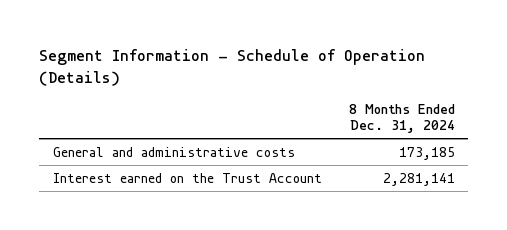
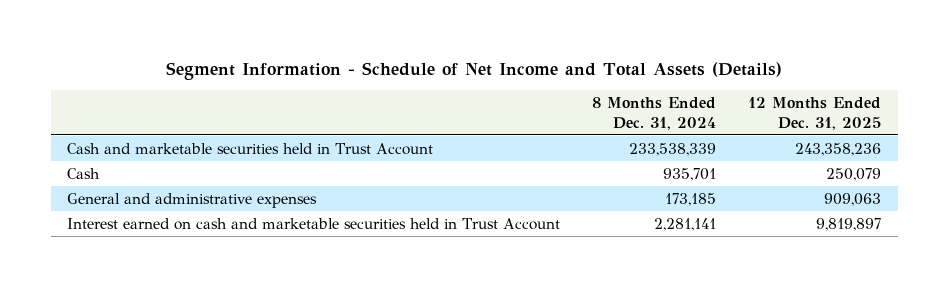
- Segment Information - Schedule of Operation (Details)
+ Segment Information - Schedule of Net Income and Total Assets (Details)
- | 8 Months Ended Dec. 31, 2024
+ | 8 Months Ended Dec. 31, 2024 | 12 Months Ended Dec. 31, 2025
- General and administrative costs | 173,185
- Interest earned on the Trust Account | 2,281,141
+ Cash and marketable securities held in Trust Account | 233,538,339 | 243,358,236
+ Cash | 935,701 | 250,079
+ General and administrative expenses | 173,185 | 909,063
+ Interest earned on cash and marketable securities held in Trust Account | 2,281,141 | 9,819,897

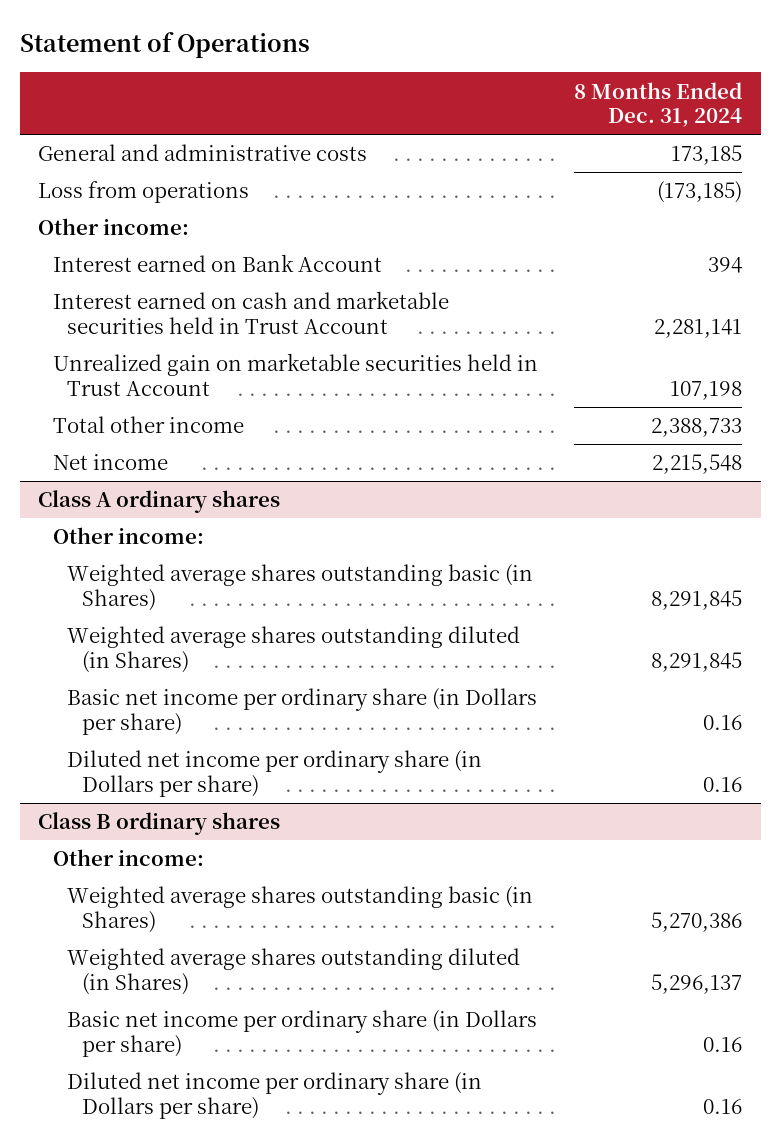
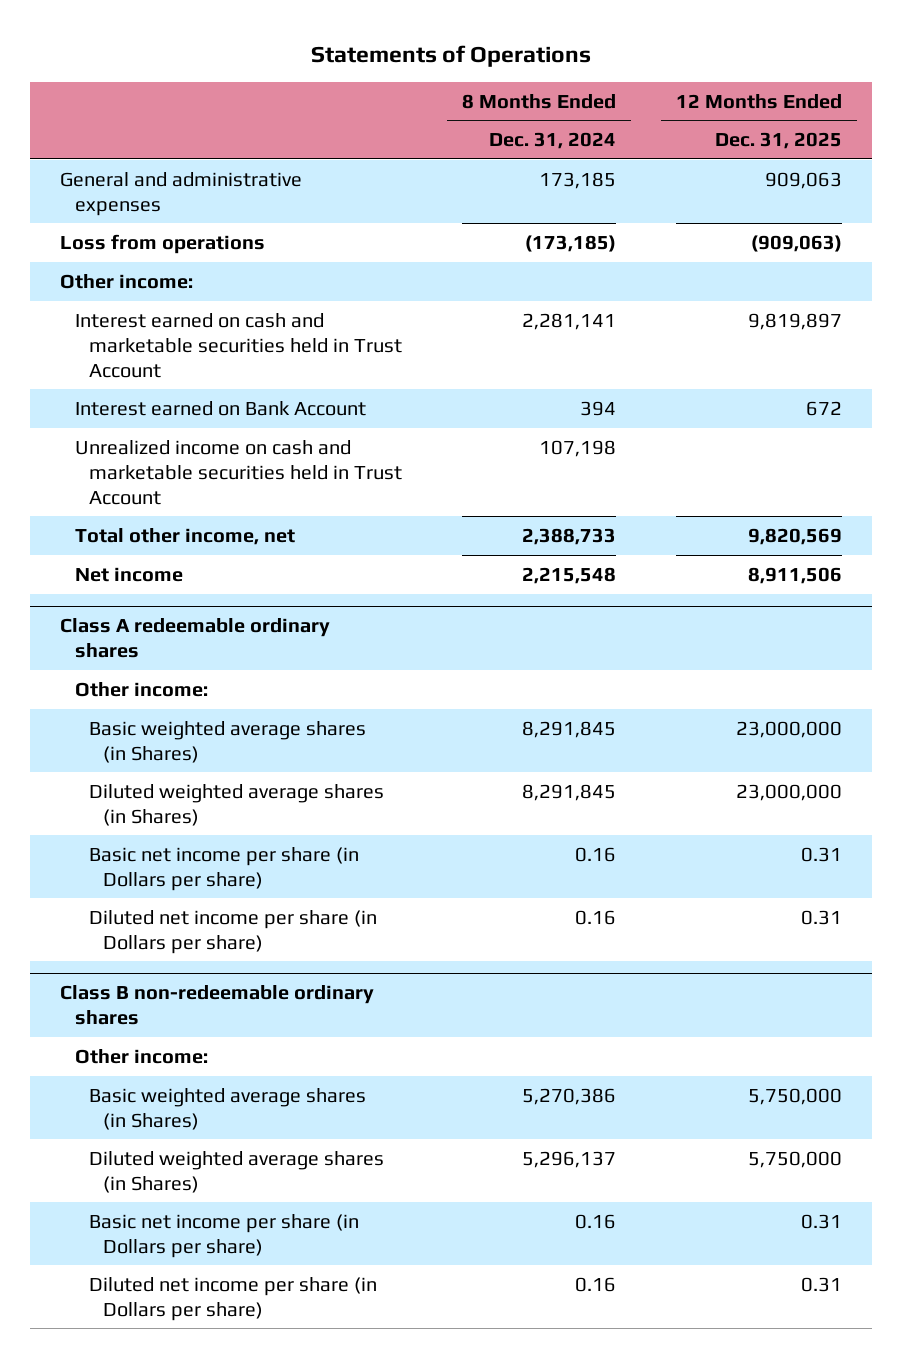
- Statement of Operations
+ Statements of Operations
- | 8 Months Ended Dec. 31, 2024
+ | 8 Months Ended Dec. 31, 2024 | 12 Months Ended Dec. 31, 2025
- General and administrative costs | 173,185
+ General and administrative expenses | 173,185 | 909,063
- Unrealized gain on marketable securities held in Trust Account | 107,198
- Total other income | 2,388,733
moved down: Interest earned on Bank Account | 394 | 672
+ Unrealized income on cash and marketable securities held in Trust Account | 107,198 |
+ Total other income, net | 2,388,733 | 9,820,569
- Class A ordinary shares
+ Class A redeemable ordinary shares
- Weighted average shares outstanding basic (in Shares) | 8,291,845
- Weighted average shares outstanding diluted (in Shares) | 8,291,845
- Basic net income per ordinary share (in Dollars per share) | 0.16
- Diluted net income per ordinary share (in Dollars per share) | 0.16
- Class B ordinary shares
+ Basic weighted average shares (in Shares) | 8,291,845 | 23,000,000
+ Diluted weighted average shares (in Shares) | 8,291,845 | 23,000,000
+ Basic net income per share (in Dollars per share) | 0.16 | 0.31
+ Diluted net income per share (in Dollars per share) | 0.16 | 0.31
+ Class B non-redeemable ordinary shares
- Weighted average shares outstanding basic (in Shares) | 5,270,386
- Weighted average shares outstanding diluted (in Shares) | 5,296,137
- Basic net income per ordinary share (in Dollars per share) | 0.16
- Diluted net income per ordinary share (in Dollars per share) | 0.16
+ Basic weighted average shares (in Shares) | 5,270,386 | 5,750,000
+ Diluted weighted average shares (in Shares) | 5,296,137 | 5,750,000
+ Basic net income per share (in Dollars per share) | 0.16 | 0.31
+ Diluted net income per share (in Dollars per share) | 0.16 | 0.31

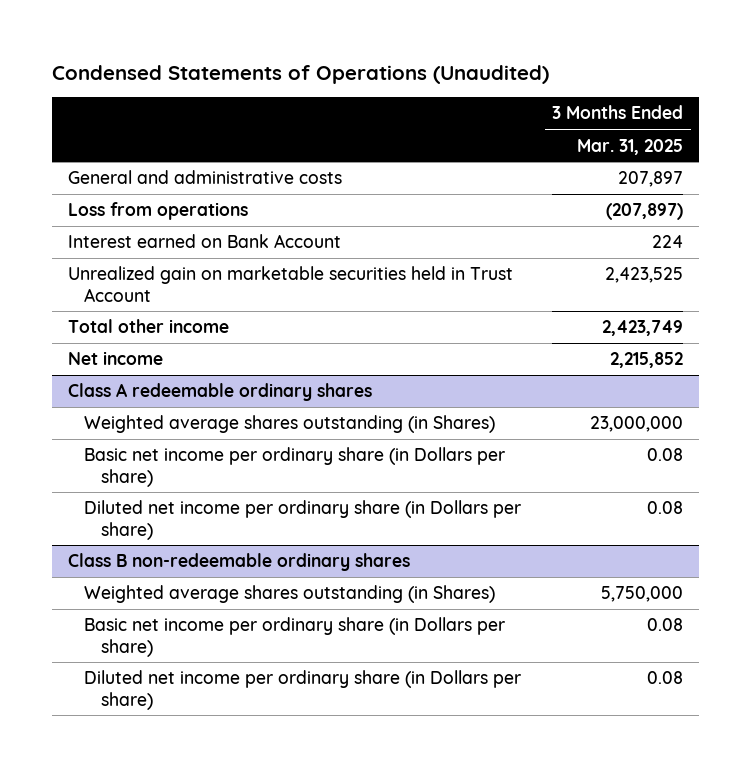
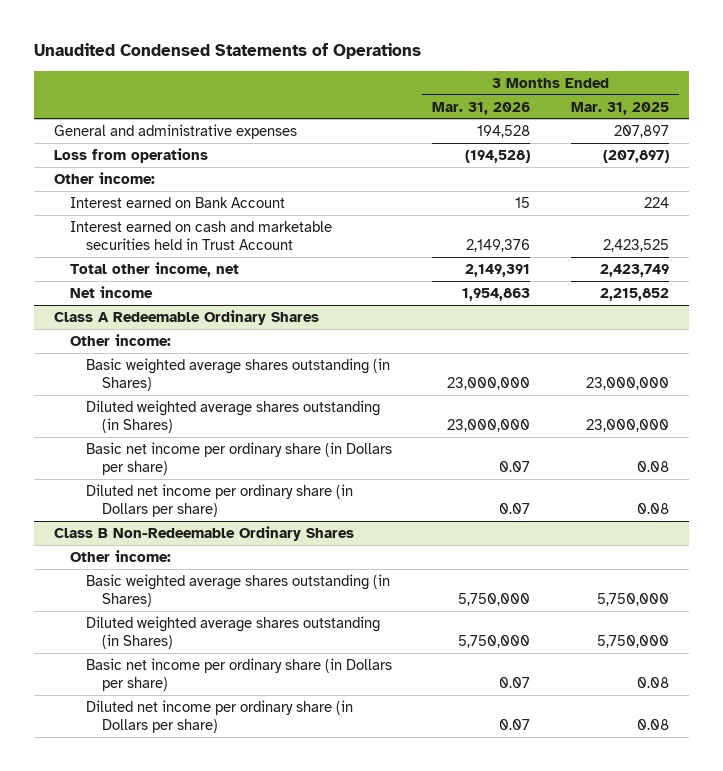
- Condensed Statements of Operations (Unaudited)
+ Unaudited Condensed Statements of Operations
- | 3 Months Ended Mar. 31, 2025
+ | 3 Months Ended Mar. 31, 2026 | 3 Months Ended Mar. 31, 2025
- General and administrative costs | 207,897
+ General and administrative expenses | 194,528 | 207,897
+ Other income:
- Unrealized gain on marketable securities held in Trust Account | 2,423,525
- Total other income | 2,423,749
+ Interest earned on cash and marketable securities held in Trust Account | 2,149,376 | 2,423,525
+ Total other income, net | 2,149,391 | 2,423,749
- Class A redeemable ordinary shares
- Weighted average shares outstanding (in Shares) | 23,000,000
+ Class A Redeemable Ordinary Shares
+ Other income:
+ Basic weighted average shares outstanding (in Shares) | 23,000,000 | 23,000,000
+ Diluted weighted average shares outstanding (in Shares) | 23,000,000 | 23,000,000
- Class B non-redeemable ordinary shares
- Weighted average shares outstanding (in Shares) | 5,750,000
+ Class B Non-Redeemable Ordinary Shares
+ Other income:
+ Basic weighted average shares outstanding (in Shares) | 5,750,000 | 5,750,000
+ Diluted weighted average shares outstanding (in Shares) | 5,750,000 | 5,750,000

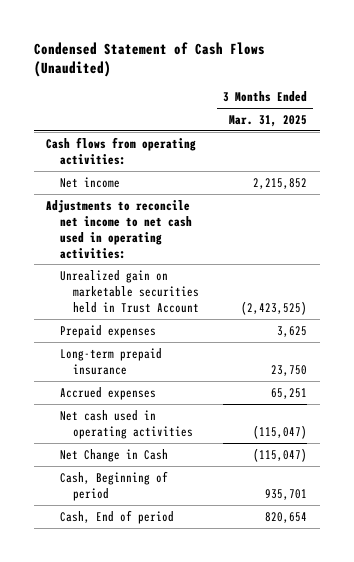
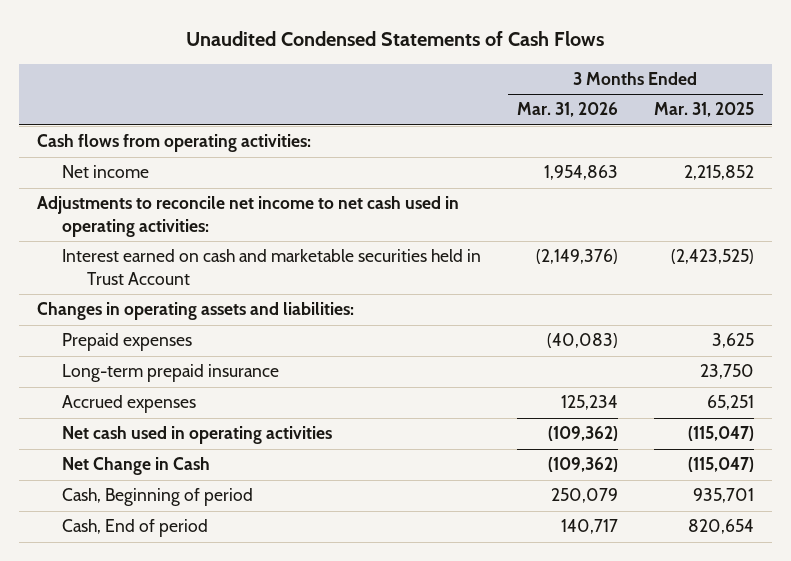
- Condensed Statement of Cash Flows (Unaudited)
+ Unaudited Condensed Statements of Cash Flows
- | 3 Months Ended Mar. 31, 2025
+ | 3 Months Ended Mar. 31, 2026 | 3 Months Ended Mar. 31, 2025
- Unrealized gain on marketable securities held in Trust Account | (2,423,525)
+ Interest earned on cash and marketable securities held in Trust Account | (2,149,376) | (2,423,525)
+ Changes in operating assets and liabilities:

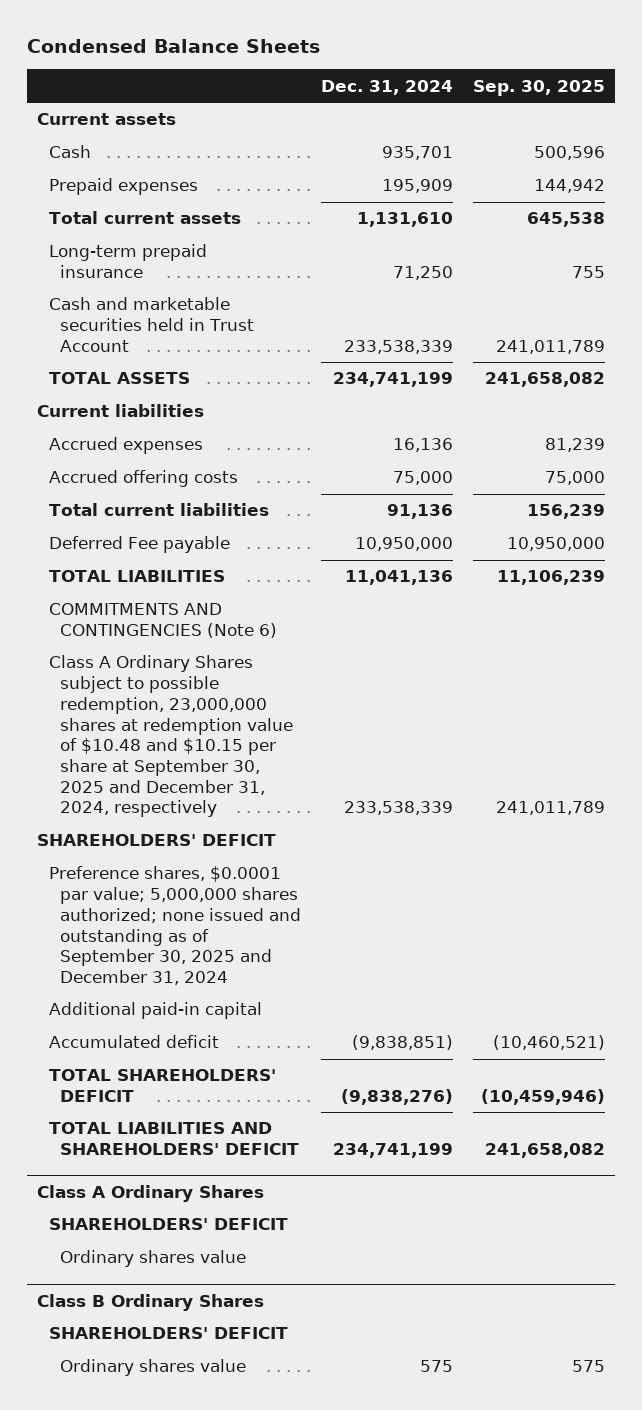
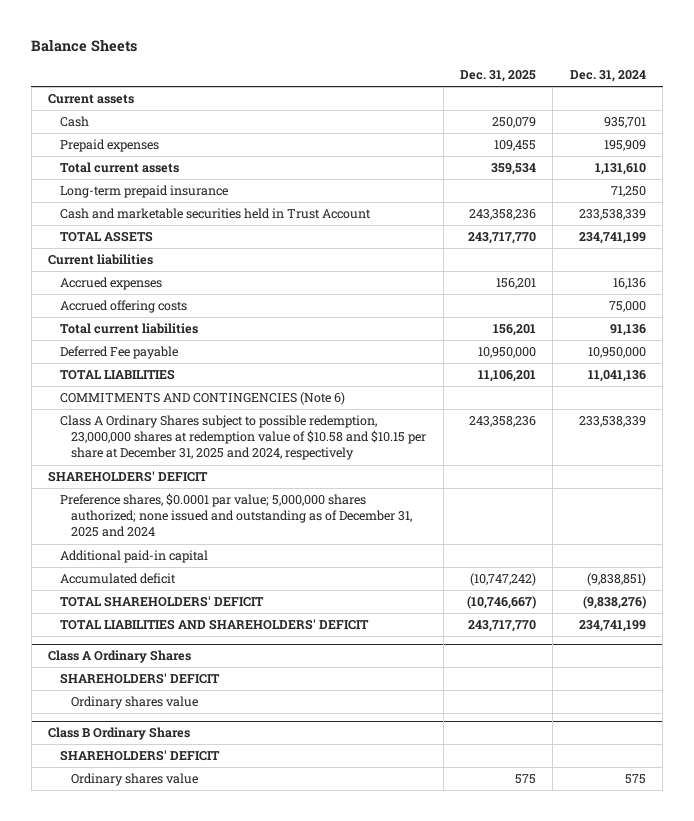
- Condensed Balance Sheets
+ Balance Sheets
- | Dec. 31, 2024 | Sep. 30, 2025
+ | Dec. 31, 2025 | Dec. 31, 2024
- Class A Ordinary Shares subject to possible redemption, 23,000,000 shares at redemption value of $10.48 and $10.15 per share at September 30, 2025 and December 31, 2024, respectively | 233,538,339 | 241,011,789
+ Class A Ordinary Shares subject to possible redemption, 23,000,000 shares at redemption value of $10.58 and $10.15 per share at December 31, 2025 and 2024, respectively | 243,358,236 | 233,538,339
- Preference shares, $0.0001 par value; 5,000,000 shares authorized; none issued and outstanding as of September 30, 2025 and December 31, 2024
+ Preference shares, $0.0001 par value; 5,000,000 shares authorized; none issued and outstanding as of December 31, 2025 and 2024

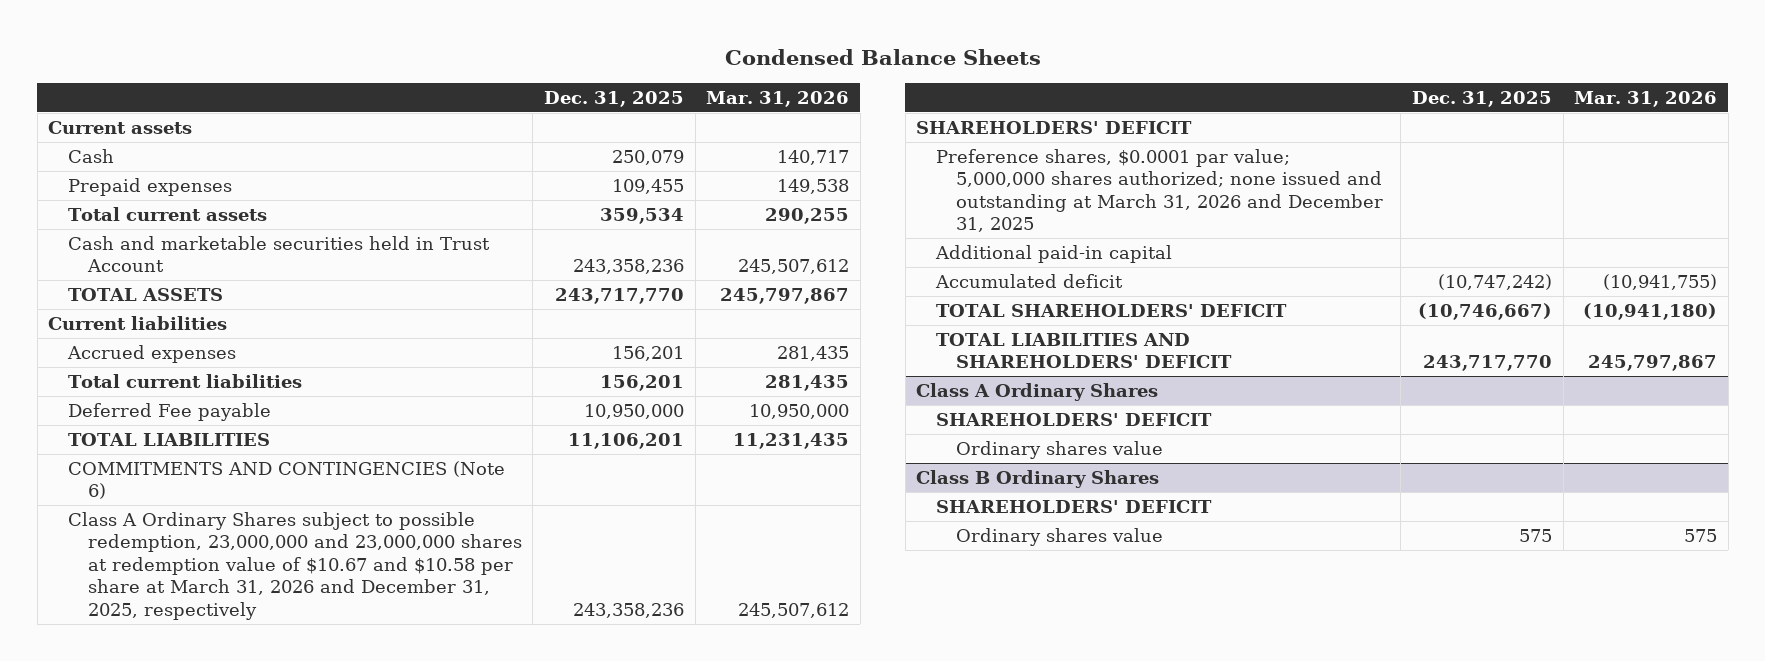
- Balance Sheets
+ Condensed Balance Sheets
- | Dec. 31, 2025 | Dec. 31, 2024
+ | Dec. 31, 2025 | Mar. 31, 2026
- Long-term prepaid insurance | | 71,250
- Accrued offering costs | | 75,000
- Class A Ordinary Shares subject to possible redemption, 23,000,000 shares at redemption value of $10.58 and $10.15 per share at December 31, 2025 and 2024, respectively | 243,358,236 | 233,538,339
+ Class A Ordinary Shares subject to possible redemption, 23,000,000 and 23,000,000 shares at redemption value of $10.67 and $10.58 per share at March 31, 2026 and December 31, 2025, respectively | 243,358,236 | 245,507,612
- Preference shares, $0.0001 par value; 5,000,000 shares authorized; none issued and outstanding as of December 31, 2025 and 2024
+ Preference shares, $0.0001 par value; 5,000,000 shares authorized; none issued and outstanding at March 31, 2026 and December 31, 2025

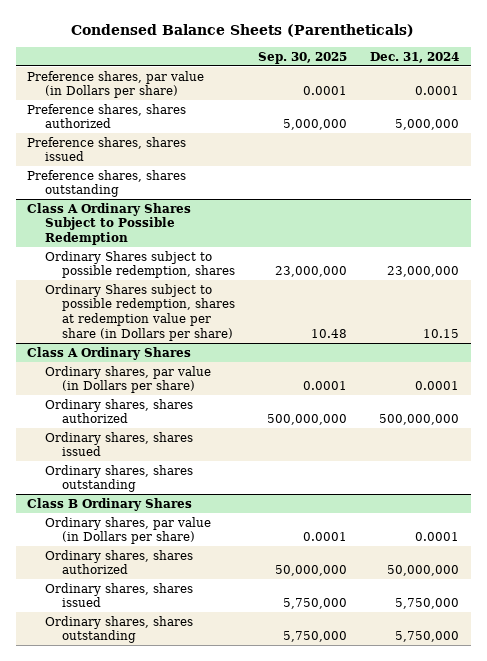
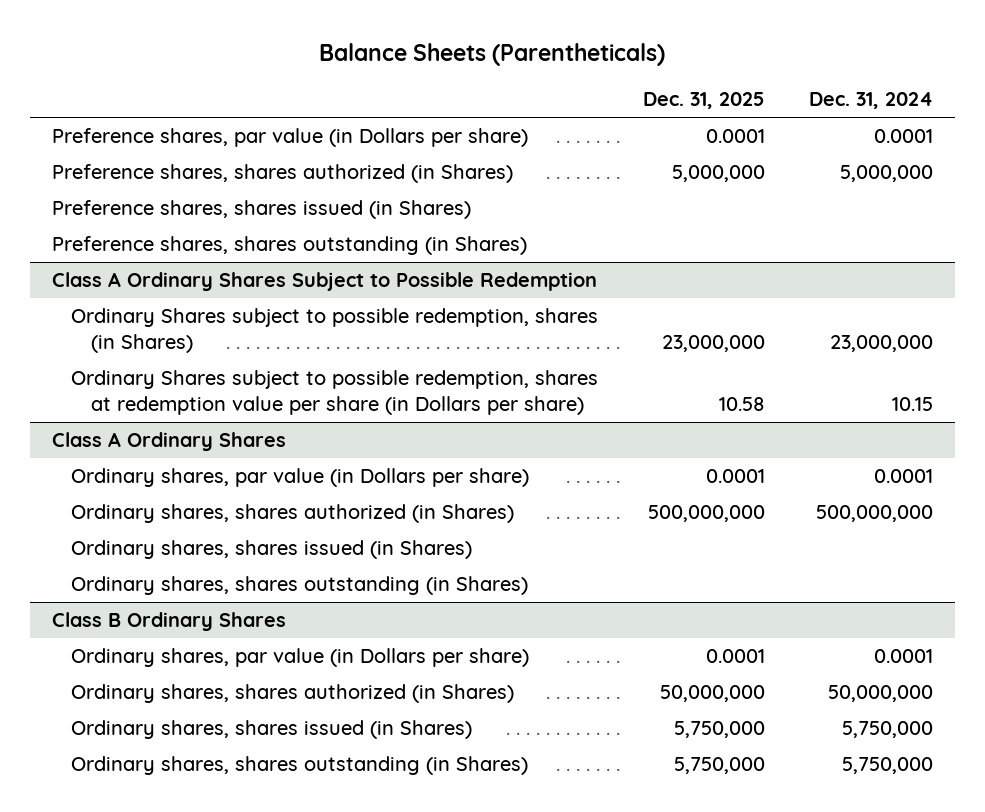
- Condensed Balance Sheets (Parentheticals)
+ Balance Sheets (Parentheticals)
- | Sep. 30, 2025 | Dec. 31, 2024
+ | Dec. 31, 2025 | Dec. 31, 2024
- Preference shares, shares authorized | 5,000,000 | 5,000,000
- Preference shares, shares issued
- Preference shares, shares outstanding
+ Preference shares, shares authorized (in Shares) | 5,000,000 | 5,000,000
+ Preference shares, shares issued (in Shares)
+ Preference shares, shares outstanding (in Shares)
@ Class A Ordinary Shares Subject to Possible Redemption
- Ordinary Shares subject to possible redemption, shares | 23,000,000 | 23,000,000
+ Ordinary Shares subject to possible redemption, shares (in Shares) | 23,000,000 | 23,000,000
@ Class A Ordinary Shares
- Ordinary shares, shares authorized | 500,000,000 | 500,000,000
- Ordinary shares, shares issued
- Ordinary shares, shares outstanding
+ Ordinary shares, shares authorized (in Shares) | 500,000,000 | 500,000,000
+ Ordinary shares, shares issued (in Shares)
+ Ordinary shares, shares outstanding (in Shares)
@ Class B Ordinary Shares
- Ordinary shares, shares authorized | 50,000,000 | 50,000,000
- Ordinary shares, shares issued | 5,750,000 | 5,750,000
- Ordinary shares, shares outstanding | 5,750,000 | 5,750,000
+ Ordinary shares, shares authorized (in Shares) | 50,000,000 | 50,000,000
+ Ordinary shares, shares issued (in Shares) | 5,750,000 | 5,750,000
+ Ordinary shares, shares outstanding (in Shares) | 5,750,000 | 5,750,000

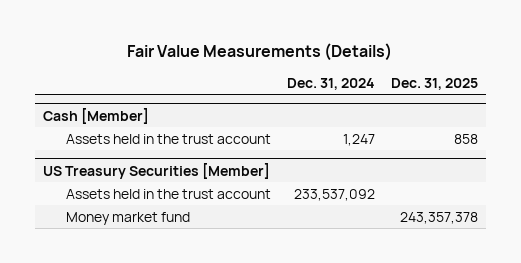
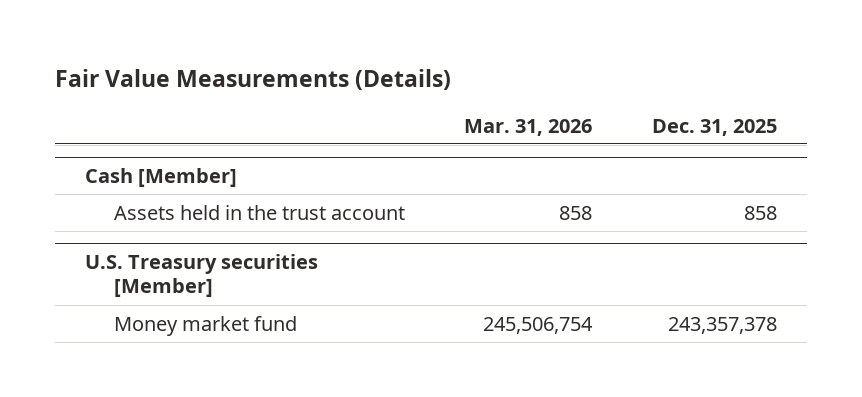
- | Dec. 31, 2024 | Dec. 31, 2025
+ | Mar. 31, 2026 | Dec. 31, 2025
- US Treasury Securities [Member]
- Assets held in the trust account | 233,537,092 |
+ U.S. Treasury securities [Member]

